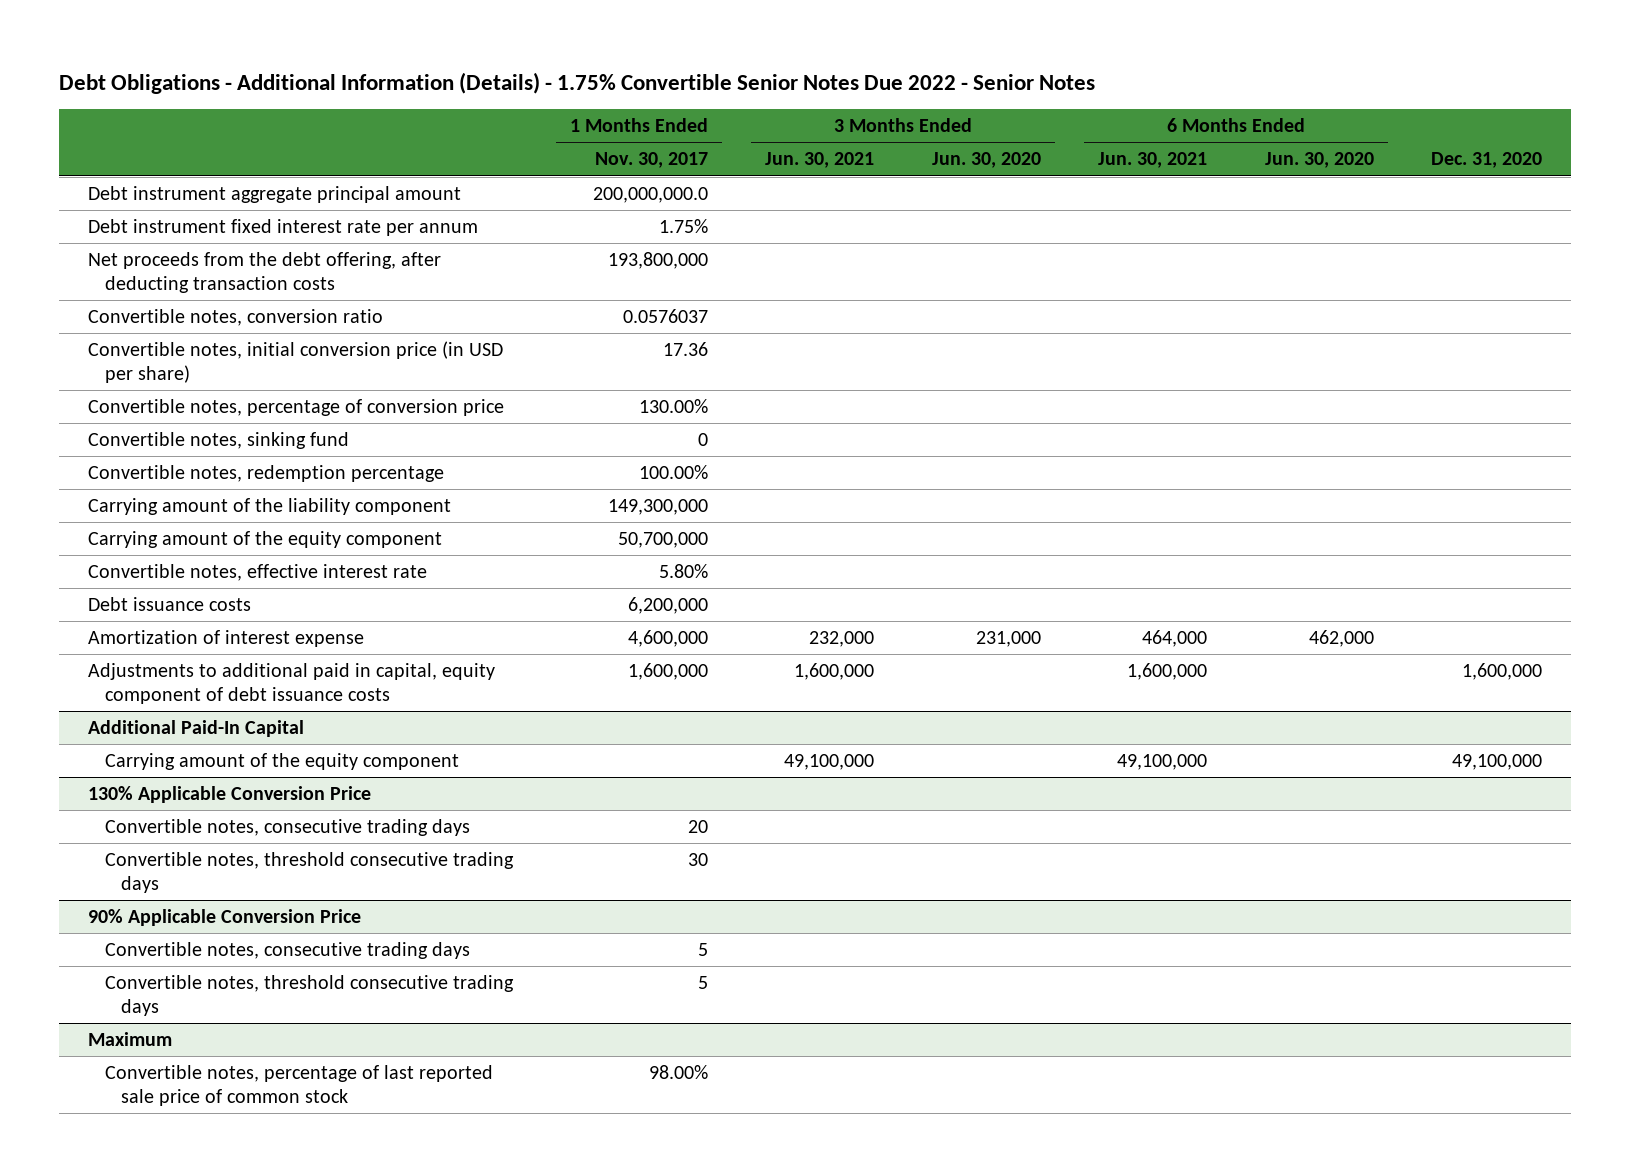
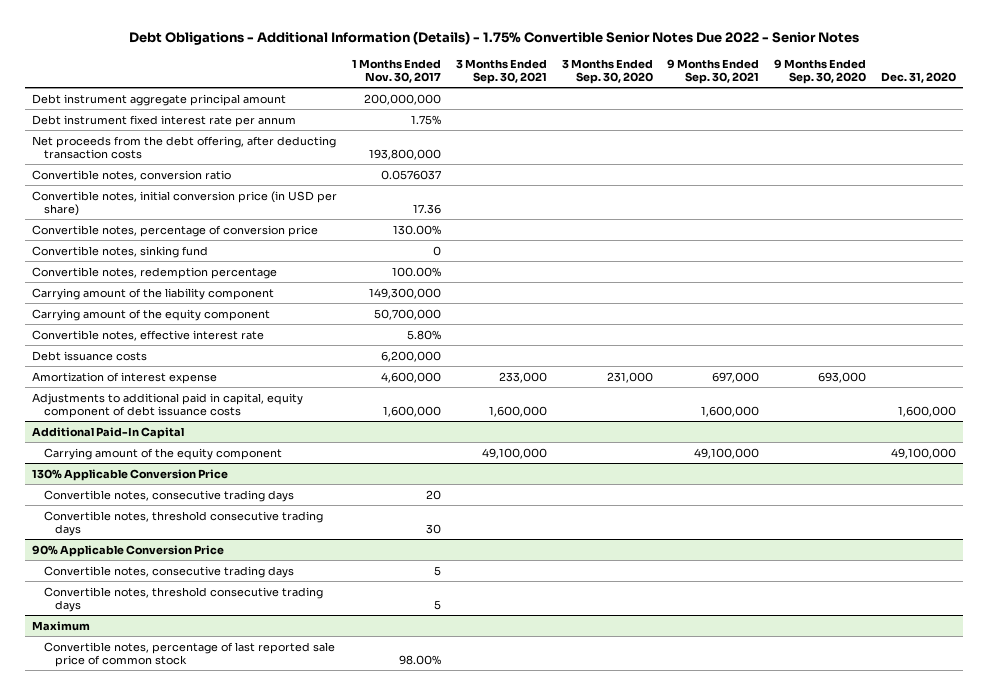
- | 1 Months Ended Nov. 30, 2017 | 3 Months Ended Jun. 30, 2021 | 3 Months Ended Jun. 30, 2020 | 6 Months Ended Jun. 30, 2021 | 6 Months Ended Jun. 30, 2020 | Dec. 31, 2020
+ | 1 Months Ended Nov. 30, 2017 | 3 Months Ended Sep. 30, 2021 | 3 Months Ended Sep. 30, 2020 | 9 Months Ended Sep. 30, 2021 | 9 Months Ended Sep. 30, 2020 | Dec. 31, 2020
- Debt instrument aggregate principal amount | 200,000,000.0 | | | | |
+ Debt instrument aggregate principal amount | 200,000,000 | | | | |

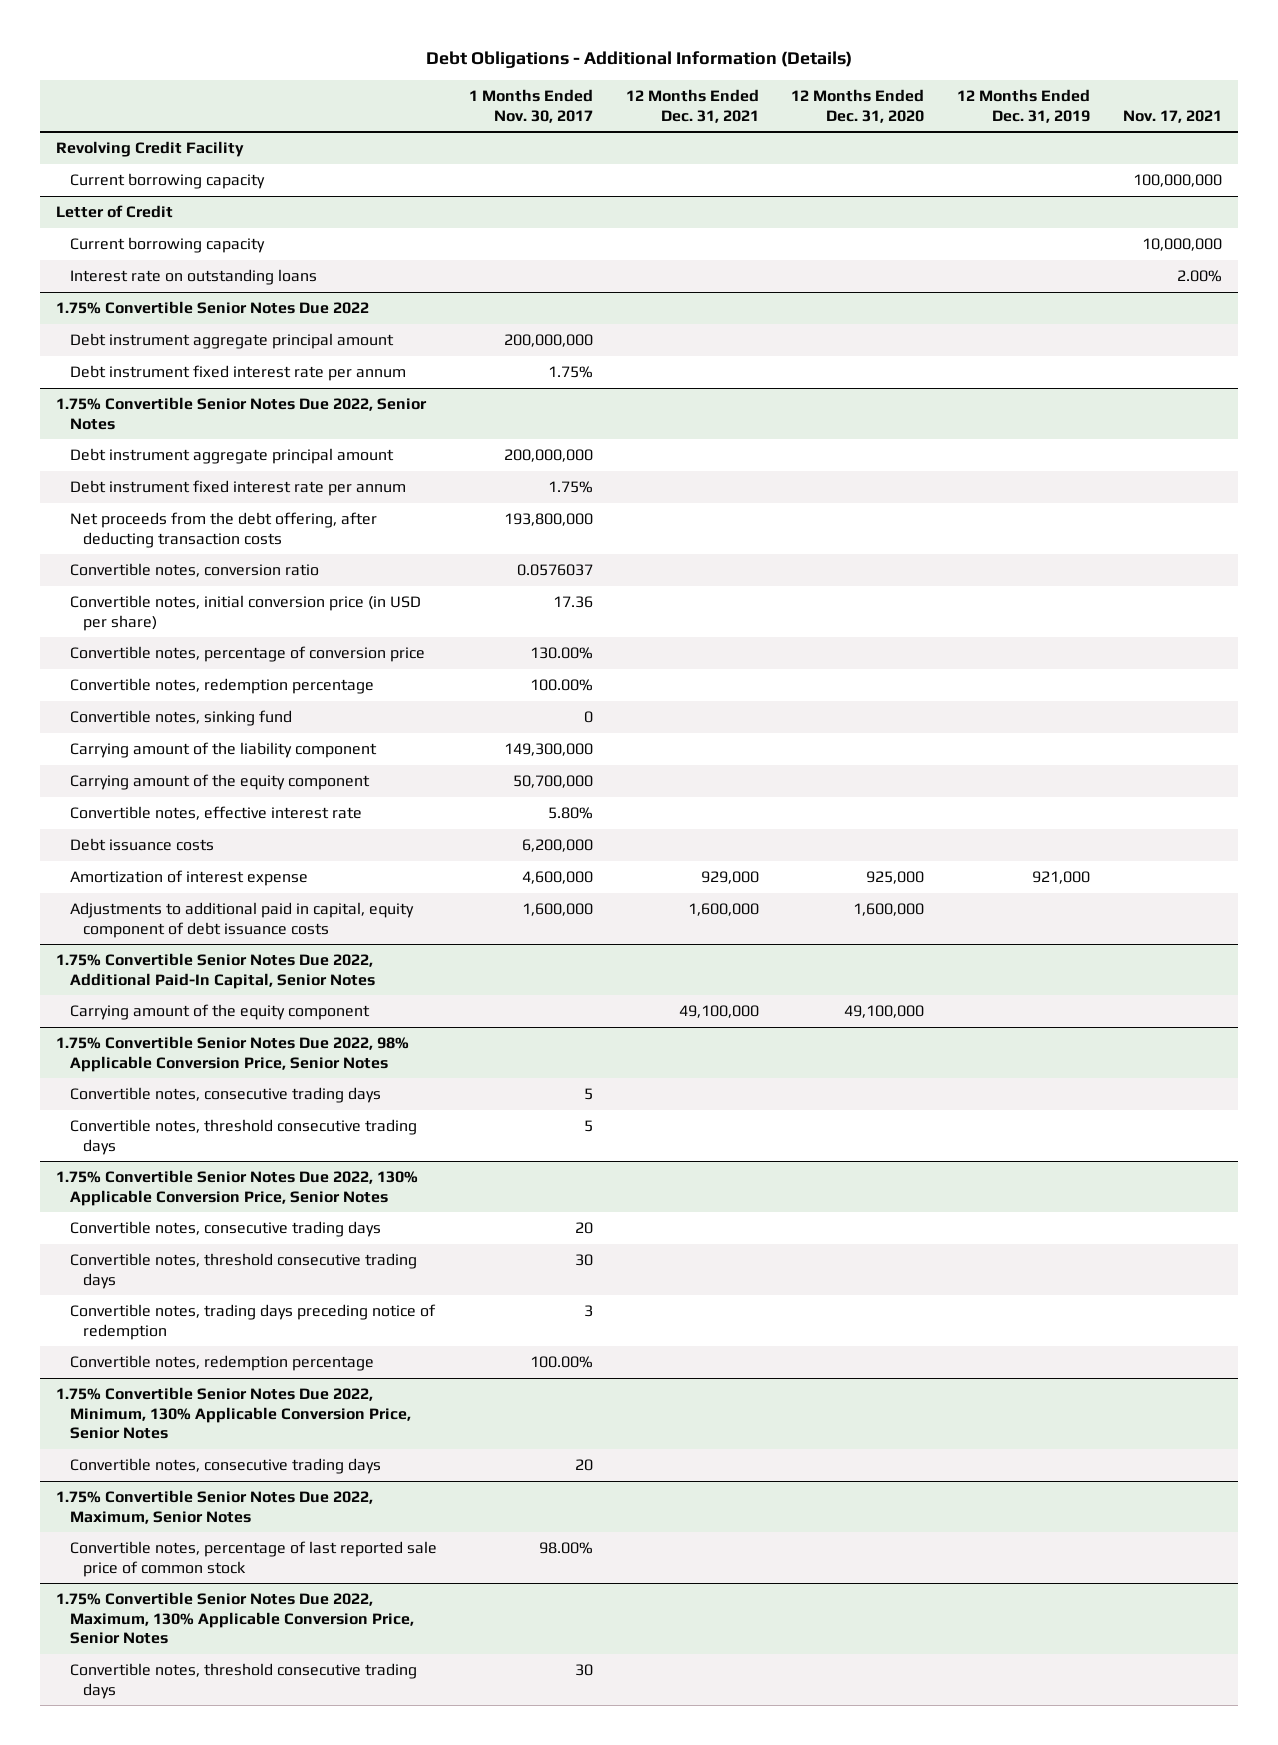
- Debt Obligations - Additional Information (Details) - 1.75% Convertible Senior Notes Due 2022 - Senior Notes
+ Debt Obligations - Additional Information (Details)
- | 1 Months Ended Nov. 30, 2017 | 3 Months Ended Sep. 30, 2021 | 3 Months Ended Sep. 30, 2020 | 9 Months Ended Sep. 30, 2021 | 9 Months Ended Sep. 30, 2020 | Dec. 31, 2020
+ | 1 Months Ended Nov. 30, 2017 | 12 Months Ended Dec. 31, 2021 | 12 Months Ended Dec. 31, 2020 | 12 Months Ended Dec. 31, 2019 | Nov. 17, 2021
+ Revolving Credit Facility
+ Current borrowing capacity | | | | | 100,000,000
+ Letter of Credit
+ Current borrowing capacity | | | | | 10,000,000
+ Interest rate on outstanding loans | | | | | 2.00%
+ 1.75% Convertible Senior Notes Due 2022
+ 1.75% Convertible Senior Notes Due 2022, Senior Notes
+ Debt instrument aggregate principal amount | 200,000,000 | | | |
+ Debt instrument fixed interest rate per annum | 1.75% | | | |
- Convertible notes, sinking fund | 0 | | | | |
+ Convertible notes, sinking fund | 0 | | | |
- Additional Paid-In Capital
+ 1.75% Convertible Senior Notes Due 2022, Additional Paid-In Capital, Senior Notes
- 130% Applicable Conversion Price
- Convertible notes, consecutive trading days | 20 | | | | |
- Convertible notes, threshold consecutive trading days | 30 | | | | |
- 90% Applicable Conversion Price
+ 1.75% Convertible Senior Notes Due 2022, 98% Applicable Conversion Price, Senior Notes
- Maximum
+ 1.75% Convertible Senior Notes Due 2022, 130% Applicable Conversion Price, Senior Notes
+ Convertible notes, consecutive trading days | 20 | | | |
+ Convertible notes, threshold consecutive trading days | 30 | | | |
+ Convertible notes, trading days preceding notice of redemption | 3 | | | |
+ Convertible notes, redemption percentage | 100.00% | | | |
+ 1.75% Convertible Senior Notes Due 2022, Minimum, 130% Applicable Conversion Price, Senior Notes
+ Convertible notes, consecutive trading days | 20 | | | |
+ 1.75% Convertible Senior Notes Due 2022, Maximum, Senior Notes
+ 1.75% Convertible Senior Notes Due 2022, Maximum, 130% Applicable Conversion Price, Senior Notes
+ Convertible notes, threshold consecutive trading days | 30 | | | |

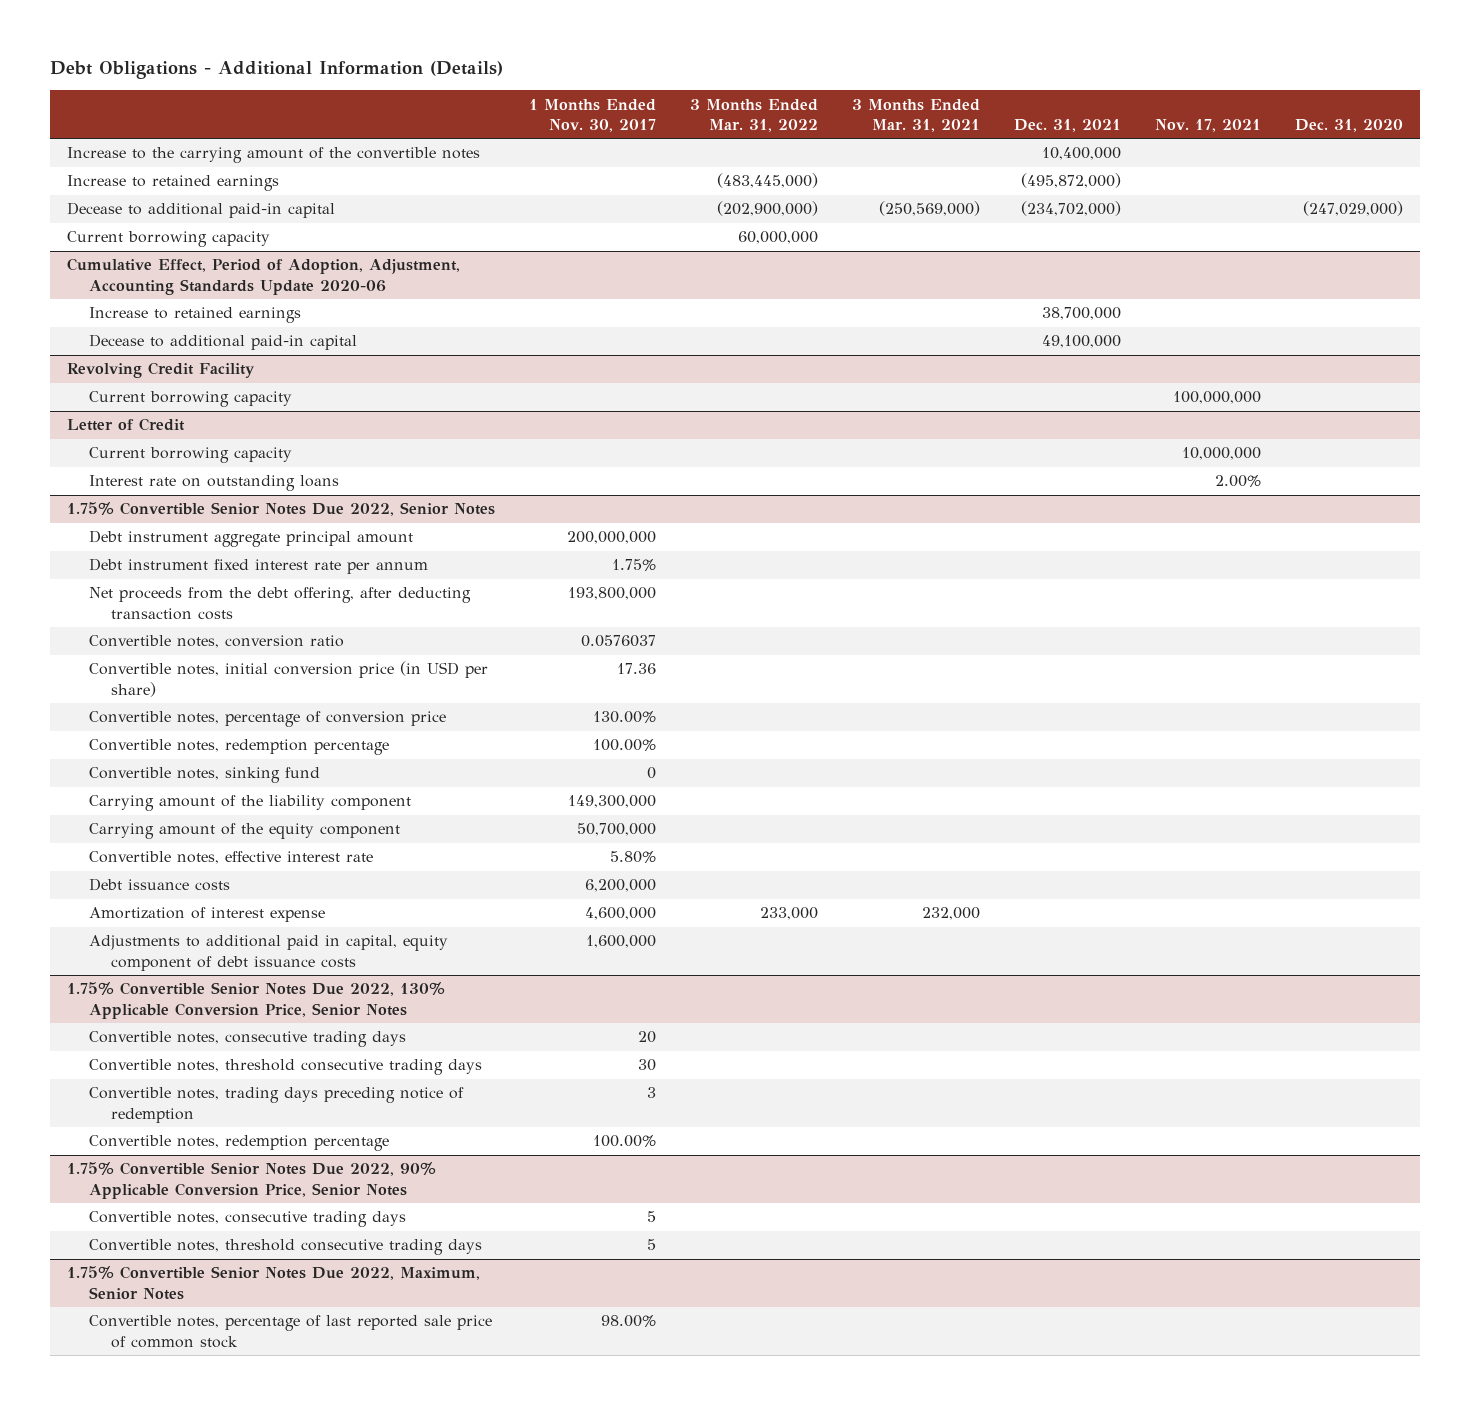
- | 1 Months Ended Nov. 30, 2017 | 12 Months Ended Dec. 31, 2021 | 12 Months Ended Dec. 31, 2020 | 12 Months Ended Dec. 31, 2019 | Nov. 17, 2021
+ | 1 Months Ended Nov. 30, 2017 | 3 Months Ended Mar. 31, 2022 | 3 Months Ended Mar. 31, 2021 | Dec. 31, 2021 | Nov. 17, 2021 | Dec. 31, 2020
+ Increase to the carrying amount of the convertible notes | | | | 10,400,000 | |
+ Increase to retained earnings | | (483,445,000) | | (495,872,000) | |
+ Decease to additional paid-in capital | | (202,900,000) | (250,569,000) | (234,702,000) | | (247,029,000)
+ Current borrowing capacity | | 60,000,000 | | | |
+ Cumulative Effect, Period of Adoption, Adjustment, Accounting Standards Update 2020-06
+ Increase to retained earnings | | | | 38,700,000 | |
+ Decease to additional paid-in capital | | | | 49,100,000 | |
- 1.75% Convertible Senior Notes Due 2022
- Debt instrument aggregate principal amount | 200,000,000 | | | |
- Debt instrument fixed interest rate per annum | 1.75% | | | |
- 1.75% Convertible Senior Notes Due 2022, Additional Paid-In Capital, Senior Notes
- Carrying amount of the equity component | | 49,100,000 | 49,100,000 | |
- 1.75% Convertible Senior Notes Due 2022, 98% Applicable Conversion Price, Senior Notes
- Convertible notes, consecutive trading days | 5 | | | |
- Convertible notes, threshold consecutive trading days | 5 | | | |
- 1.75% Convertible Senior Notes Due 2022, Minimum, 130% Applicable Conversion Price, Senior Notes
- Convertible notes, consecutive trading days | 20 | | | |
+ 1.75% Convertible Senior Notes Due 2022, 90% Applicable Conversion Price, Senior Notes
+ Convertible notes, consecutive trading days | 5 | | | | |
+ Convertible notes, threshold consecutive trading days | 5 | | | | |
- 1.75% Convertible Senior Notes Due 2022, Maximum, 130% Applicable Conversion Price, Senior Notes
- Convertible notes, threshold consecutive trading days | 30 | | | |

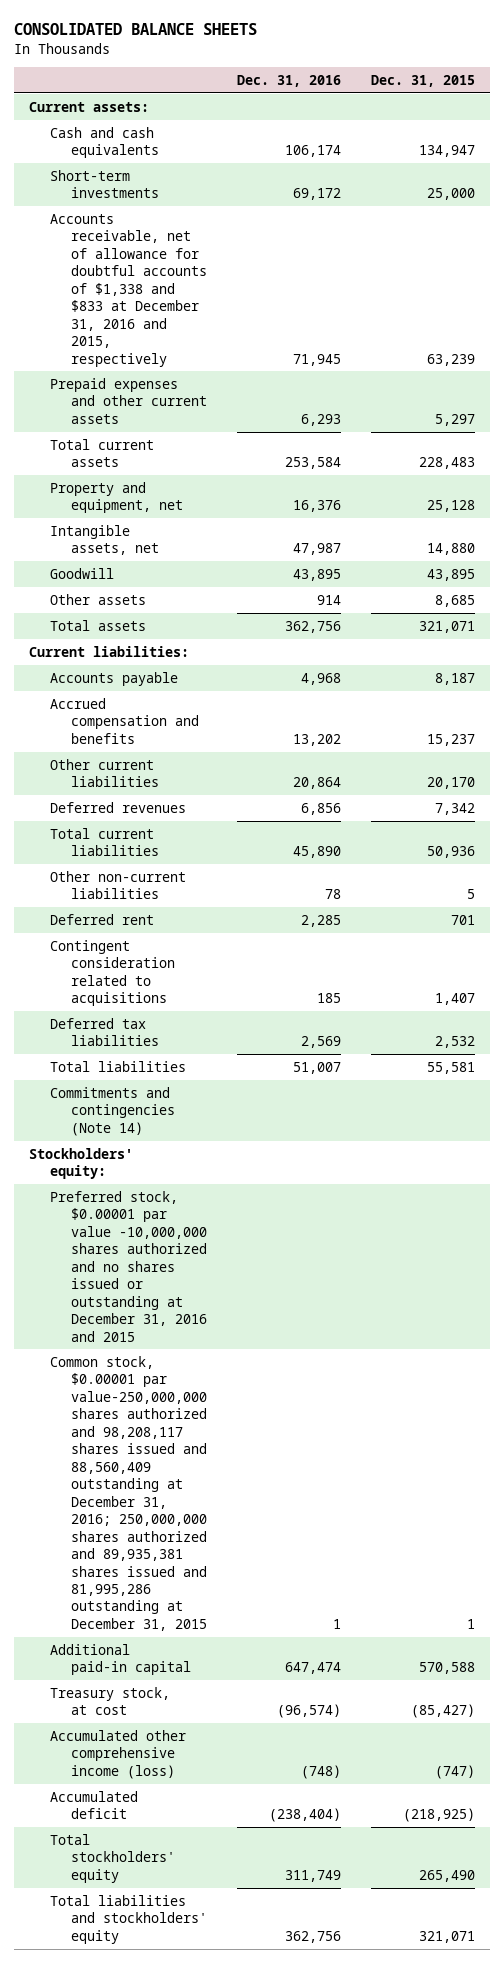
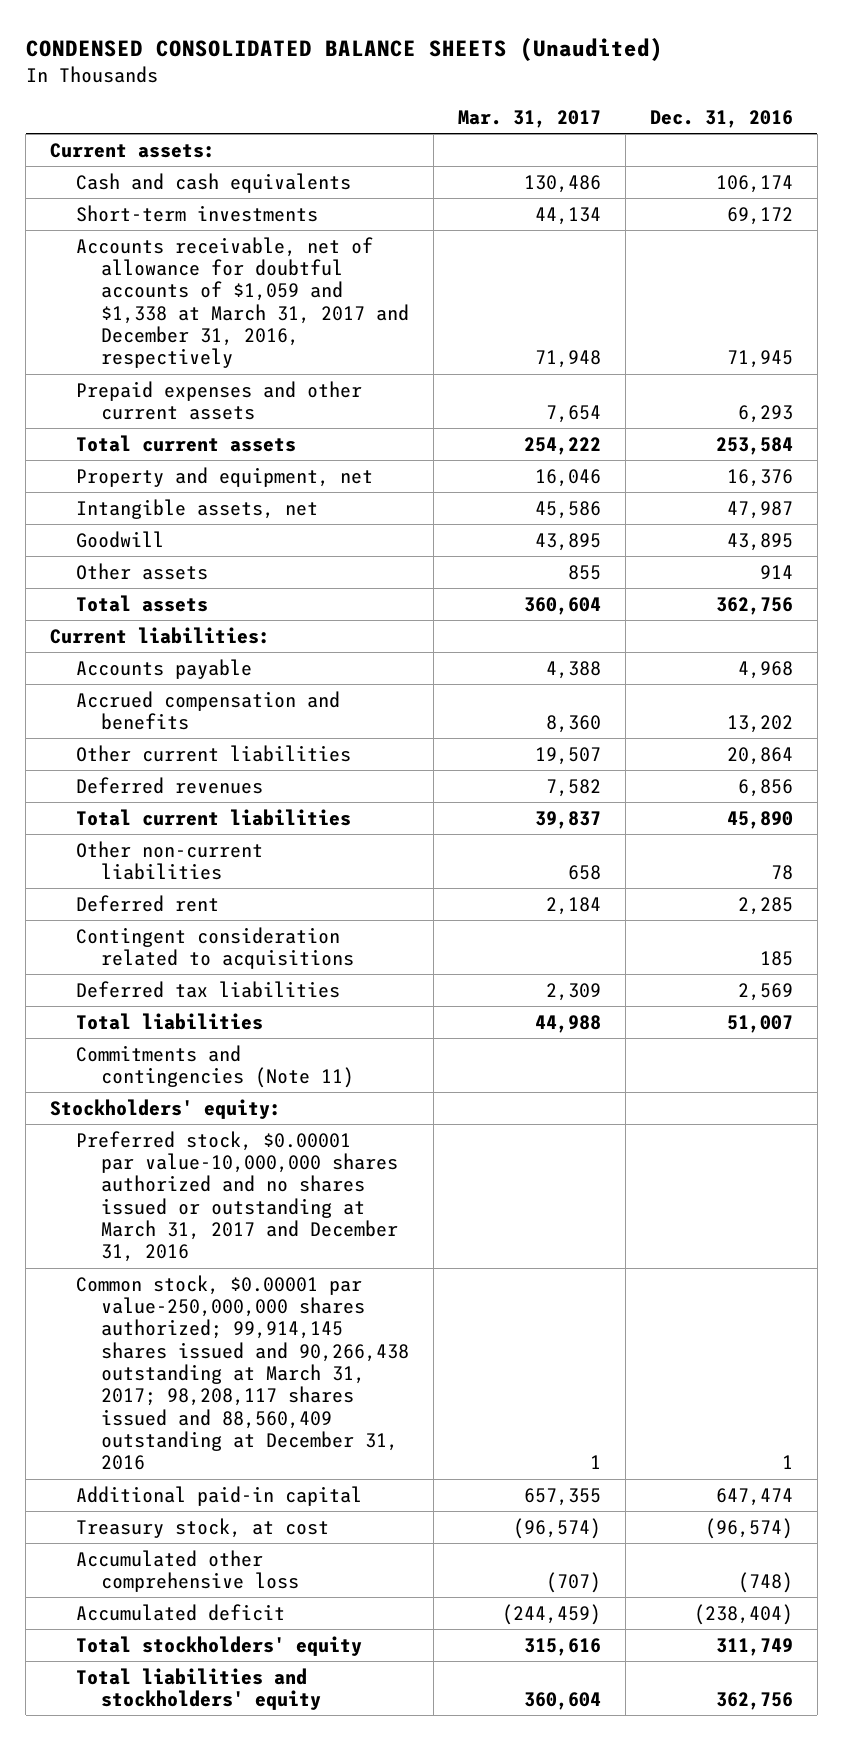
- CONSOLIDATED BALANCE SHEETS
+ CONDENSED CONSOLIDATED BALANCE SHEETS (Unaudited)
- | Dec. 31, 2016 | Dec. 31, 2015
+ | Mar. 31, 2017 | Dec. 31, 2016
- Accounts receivable, net of allowance for doubtful accounts of $1,338 and $833 at December 31, 2016 and 2015, respectively | 71,945 | 63,239
+ Accounts receivable, net of allowance for doubtful accounts of $1,059 and $1,338 at March 31, 2017 and December 31, 2016, respectively | 71,948 | 71,945
- Commitments and contingencies (Note 14)
+ Commitments and contingencies (Note 11)
- Preferred stock, $0.00001 par value -10,000,000 shares authorized and no shares issued or outstanding at December 31, 2016 and 2015
- Common stock, $0.00001 par value-250,000,000 shares authorized and 98,208,117 shares issued and 88,560,409 outstanding at December 31, 2016; 250,000,000 shares authorized and 89,935,381 shares issued and 81,995,286 outstanding at December 31, 2015 | 1 | 1
+ Preferred stock, $0.00001 par value-10,000,000 shares authorized and no shares issued or outstanding at March 31, 2017 and December 31, 2016
+ Common stock, $0.00001 par value-250,000,000 shares authorized; 99,914,145 shares issued and 90,266,438 outstanding at March 31, 2017; 98,208,117 shares issued and 88,560,409 outstanding at December 31, 2016 | 1 | 1
- Accumulated other comprehensive income (loss) | (748) | (747)
+ Accumulated other comprehensive loss | (707) | (748)

